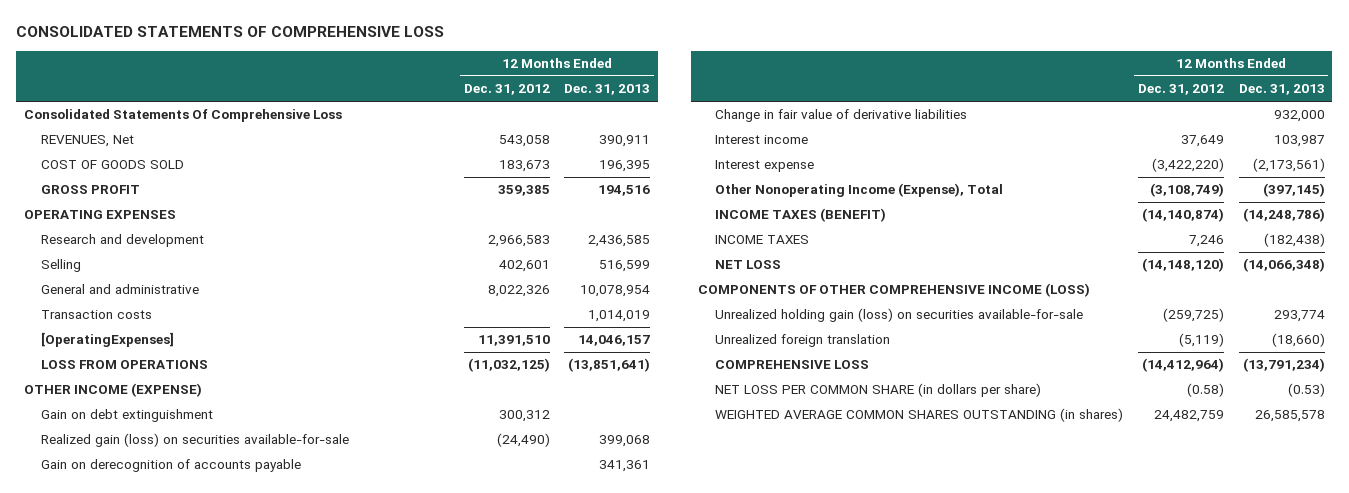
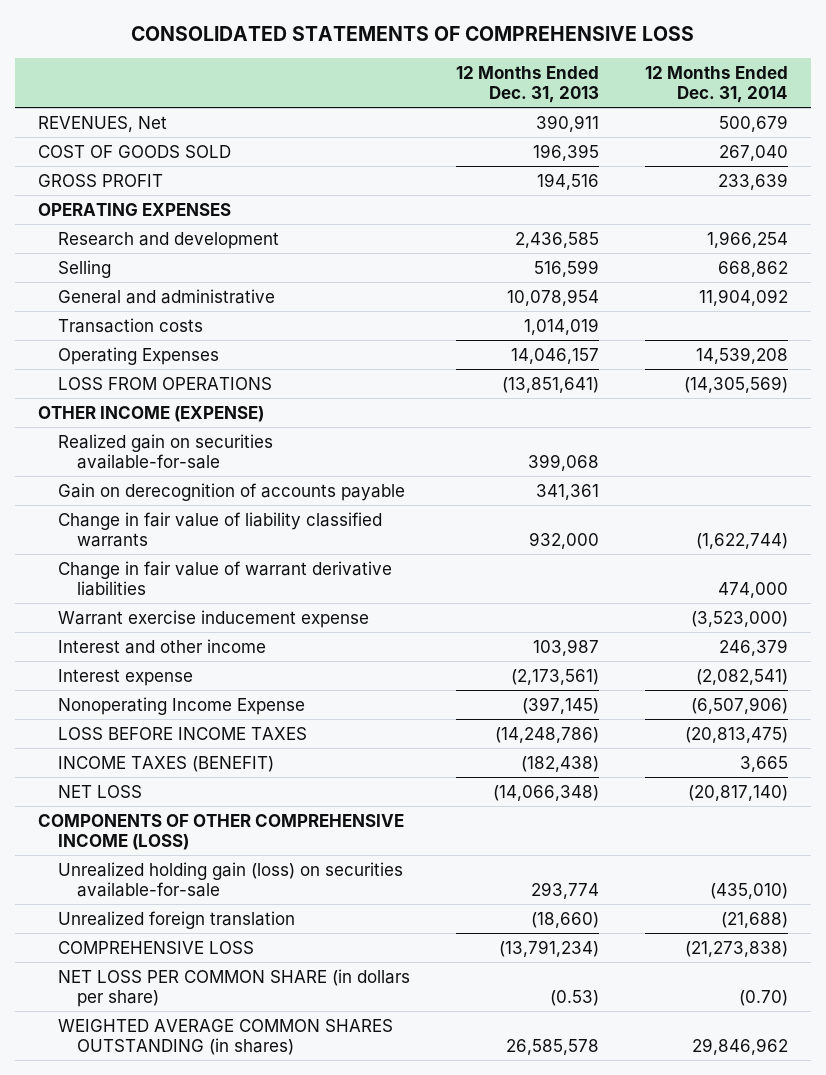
- | 12 Months Ended Dec. 31, 2012 | 12 Months Ended Dec. 31, 2013
+ | 12 Months Ended Dec. 31, 2013 | 12 Months Ended Dec. 31, 2014
- Consolidated Statements Of Comprehensive Loss
- [OperatingExpenses] | 11,391,510 | 14,046,157
+ Operating Expenses | 14,046,157 | 14,539,208
- Gain on debt extinguishment | 300,312 |
- Realized gain (loss) on securities available-for-sale | (24,490) | 399,068
+ Realized gain on securities available-for-sale | 399,068 |
- Change in fair value of derivative liabilities | | 932,000
- Interest income | 37,649 | 103,987
+ Change in fair value of liability classified warrants | 932,000 | (1,622,744)
+ Change in fair value of warrant derivative liabilities | | 474,000
+ Warrant exercise inducement expense | | (3,523,000)
+ Interest and other income | 103,987 | 246,379
- Other Nonoperating Income (Expense), Total | (3,108,749) | (397,145)
- INCOME TAXES (BENEFIT) | (14,140,874) | (14,248,786)
- INCOME TAXES | 7,246 | (182,438)
+ Nonoperating Income Expense | (397,145) | (6,507,906)
+ LOSS BEFORE INCOME TAXES | (14,248,786) | (20,813,475)
+ INCOME TAXES (BENEFIT) | (182,438) | 3,665

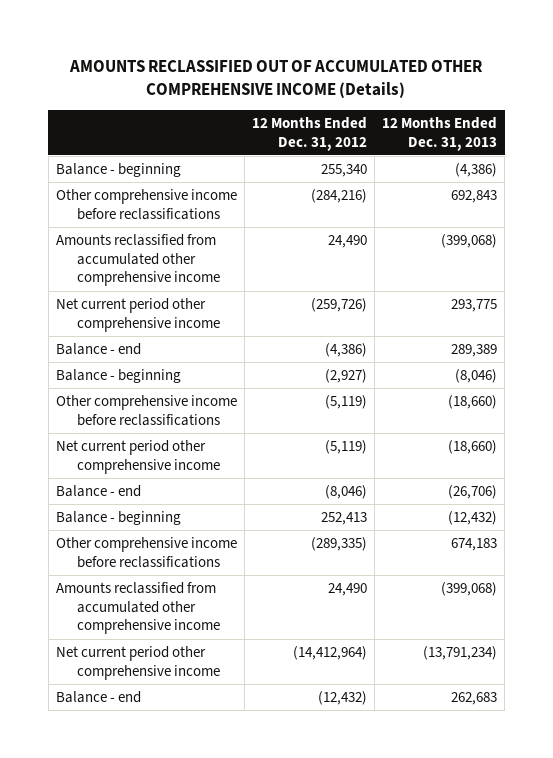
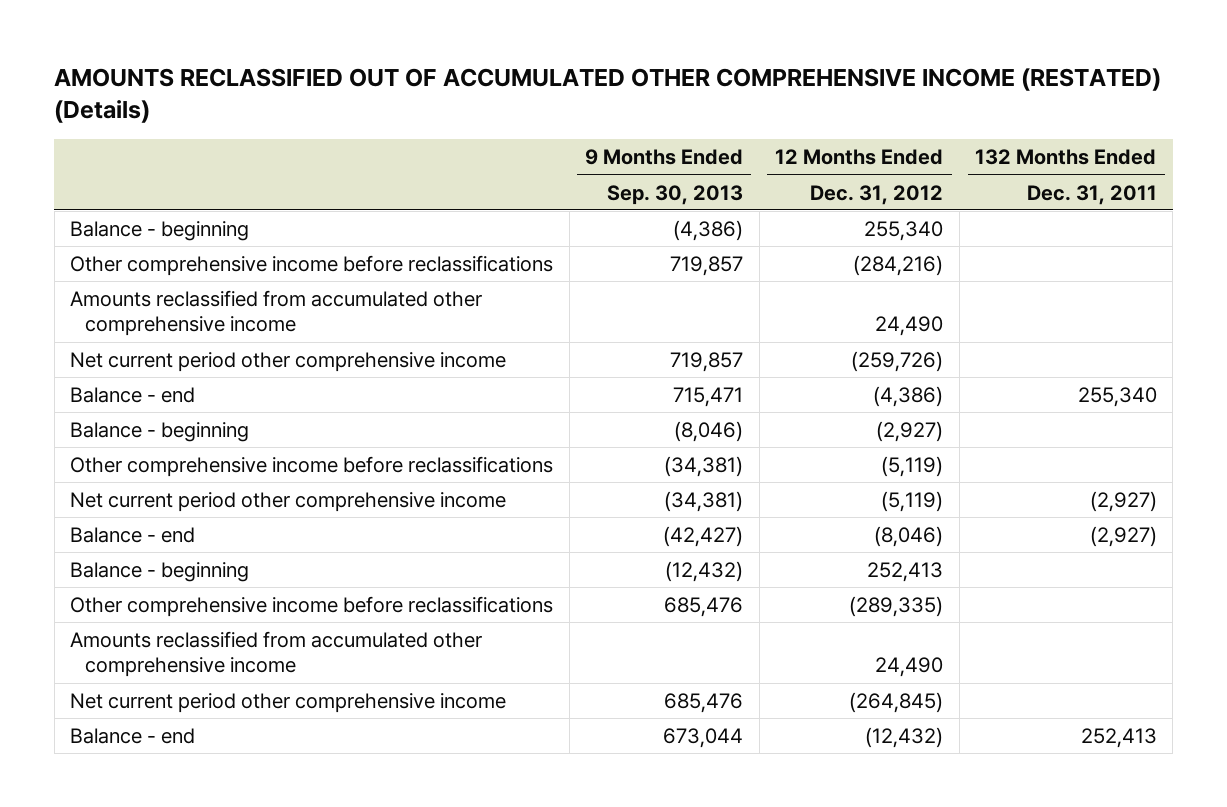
- AMOUNTS RECLASSIFIED OUT OF ACCUMULATED OTHER COMPREHENSIVE INCOME (Details)
+ AMOUNTS RECLASSIFIED OUT OF ACCUMULATED OTHER COMPREHENSIVE INCOME (RESTATED) (Details)
- | 12 Months Ended Dec. 31, 2012 | 12 Months Ended Dec. 31, 2013
+ | 9 Months Ended Sep. 30, 2013 | 12 Months Ended Dec. 31, 2012 | 132 Months Ended Dec. 31, 2011
- Net current period other comprehensive income | (14,412,964) | (13,791,234)
+ Net current period other comprehensive income | 685,476 | (264,845) |

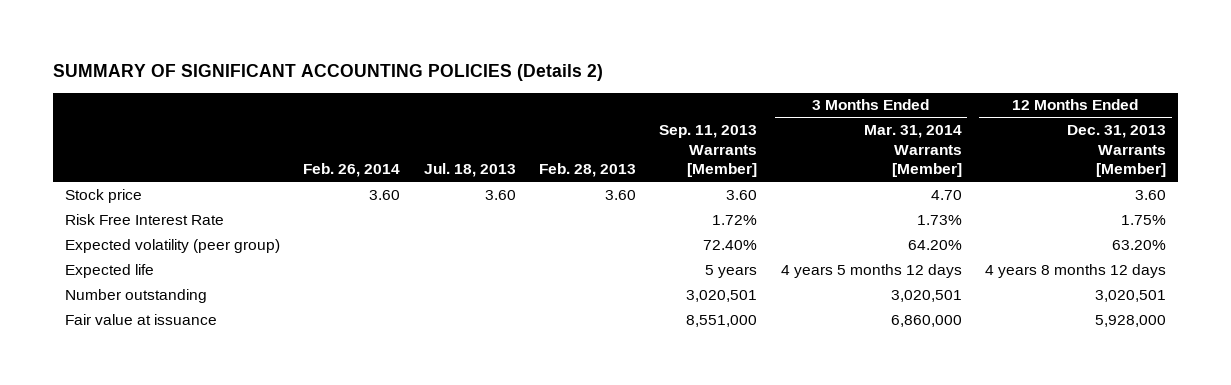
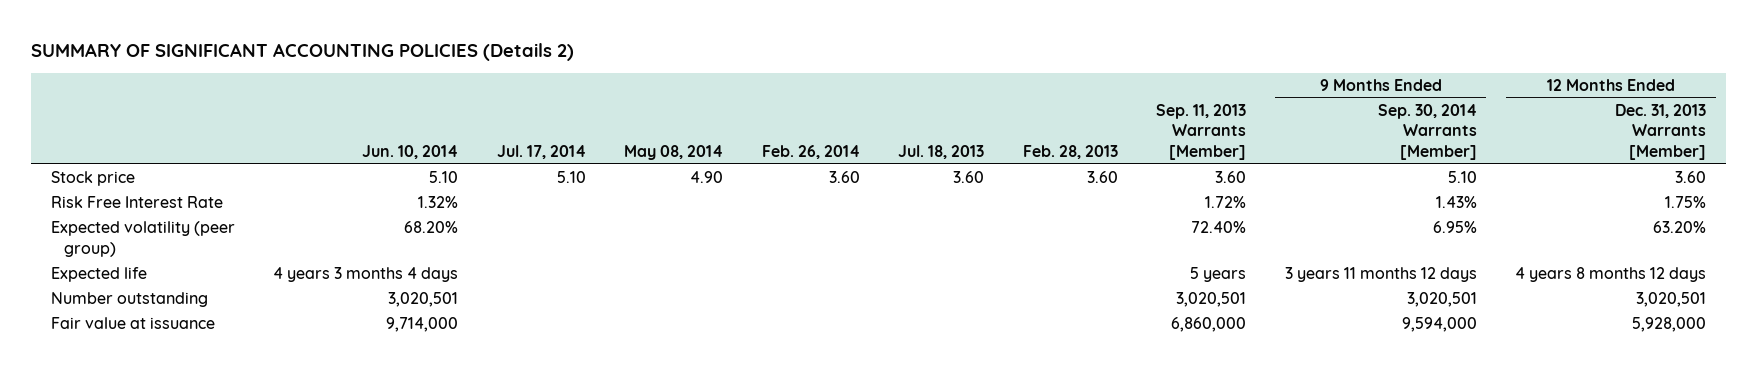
- | Feb. 26, 2014 | Jul. 18, 2013 | Feb. 28, 2013 | Sep. 11, 2013 Warrants [Member] | 3 Months Ended Mar. 31, 2014 Warrants [Member] | 12 Months Ended Dec. 31, 2013 Warrants [Member]
+ | Jun. 10, 2014 | Jul. 17, 2014 | May 08, 2014 | Feb. 26, 2014 | Jul. 18, 2013 | Feb. 28, 2013 | Sep. 11, 2013 Warrants [Member] | 9 Months Ended Sep. 30, 2014 Warrants [Member] | 12 Months Ended Dec. 31, 2013 Warrants [Member]
- Fair value at issuance | | | | 8,551,000 | 6,860,000 | 5,928,000
+ Fair value at issuance | 9,714,000 | | | | | | 6,860,000 | 9,594,000 | 5,928,000

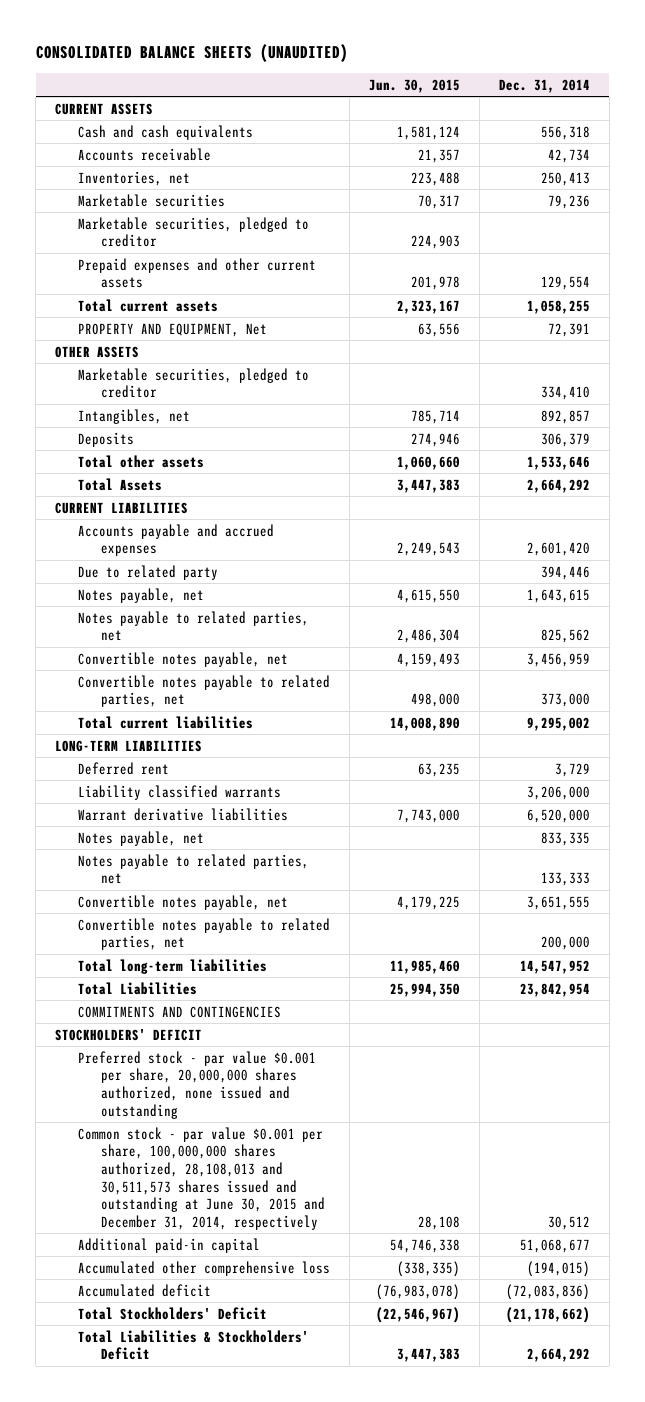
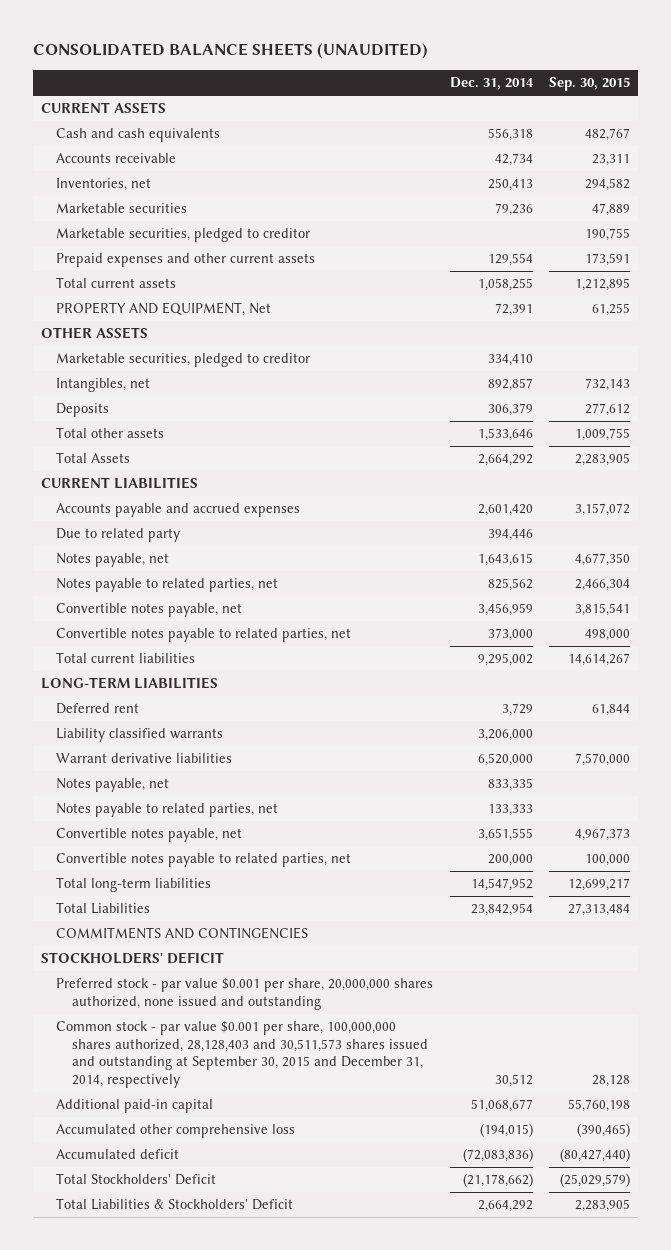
- | Jun. 30, 2015 | Dec. 31, 2014
+ | Dec. 31, 2014 | Sep. 30, 2015
- Common stock - par value $0.001 per share, 100,000,000 shares authorized, 28,108,013 and 30,511,573 shares issued and outstanding at June 30, 2015 and December 31, 2014, respectively | 28,108 | 30,512
+ Common stock - par value $0.001 per share, 100,000,000 shares authorized, 28,128,403 and 30,511,573 shares issued and outstanding at September 30, 2015 and December 31, 2014, respectively | 30,512 | 28,128

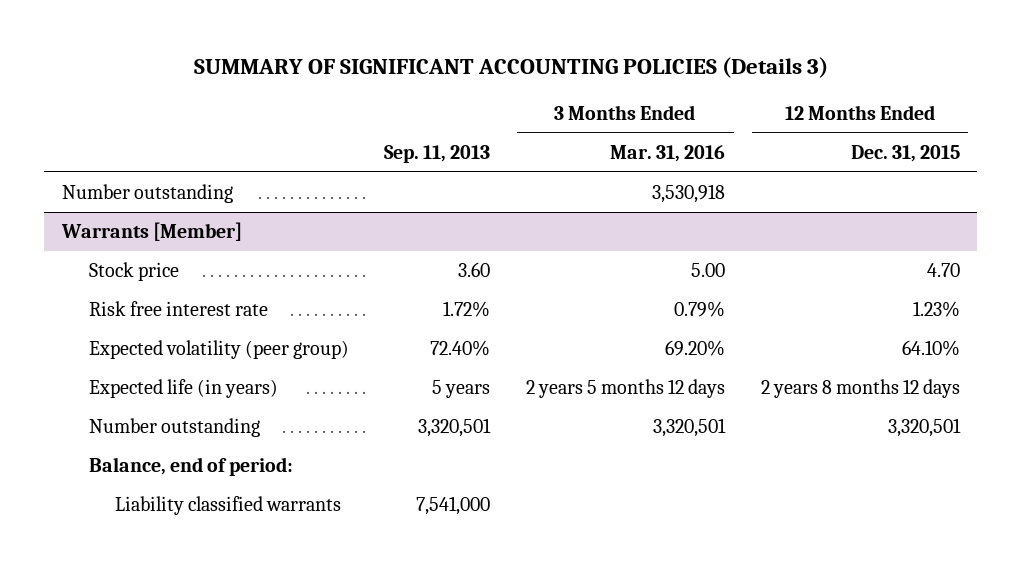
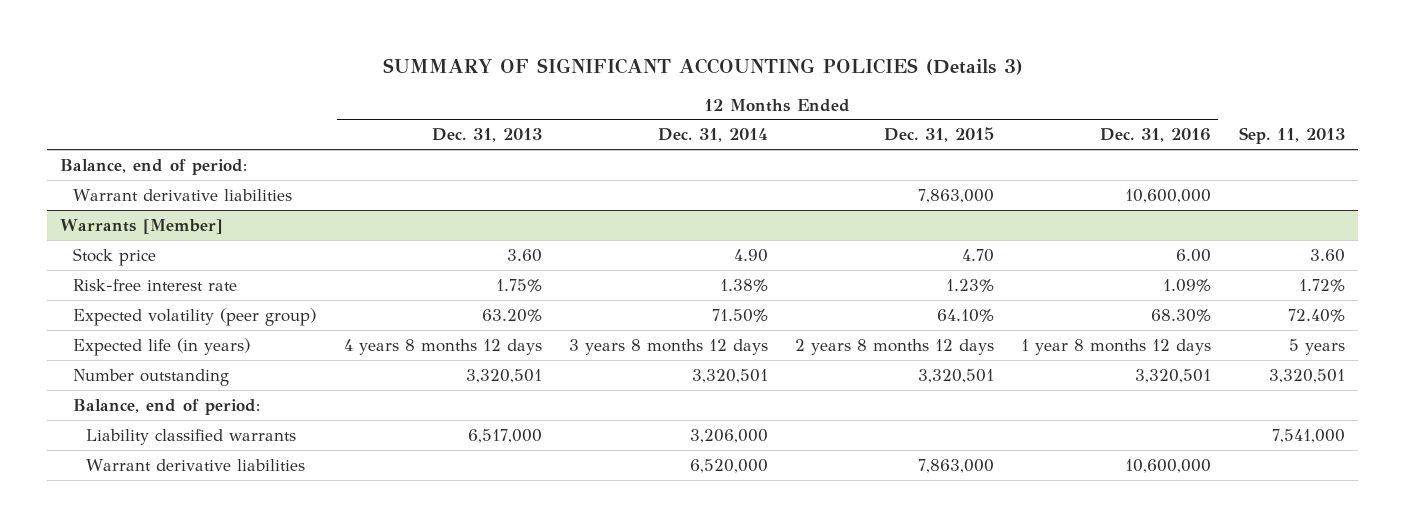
- | Sep. 11, 2013 | 3 Months Ended Mar. 31, 2016 | 12 Months Ended Dec. 31, 2015
+ | 12 Months Ended Dec. 31, 2013 | 12 Months Ended Dec. 31, 2014 | 12 Months Ended Dec. 31, 2015 | 12 Months Ended Dec. 31, 2016 | Sep. 11, 2013
- Number outstanding | | 3,530,918 |
+ Balance, end of period:
+ Warrant derivative liabilities | | | 7,863,000 | 10,600,000 |
@ Warrants [Member]
- Risk free interest rate | 1.72% | 0.79% | 1.23%
+ Risk-free interest rate | 1.75% | 1.38% | 1.23% | 1.09% | 1.72%
+ Warrant derivative liabilities | | 6,520,000 | 7,863,000 | 10,600,000 |

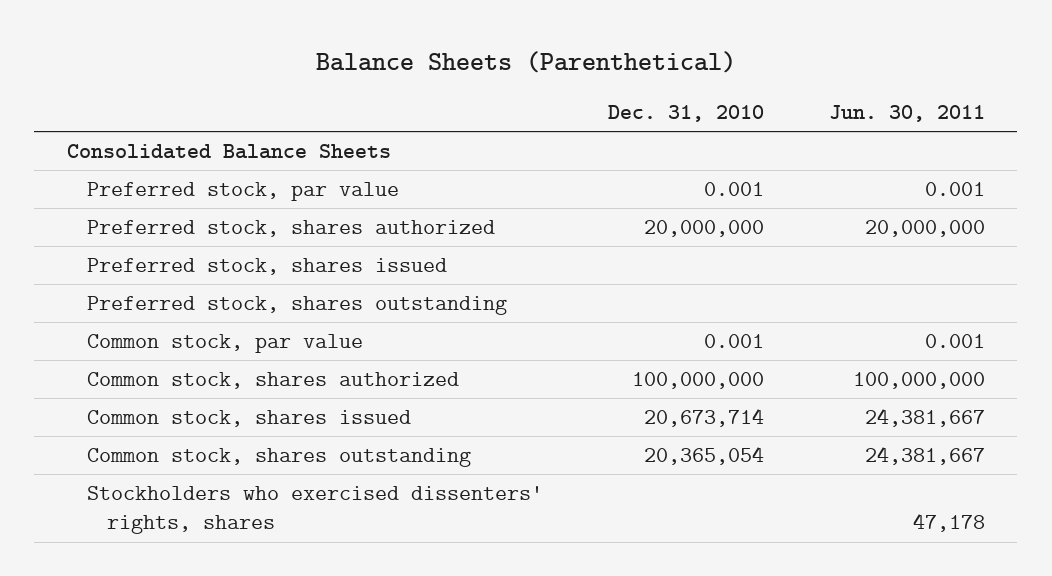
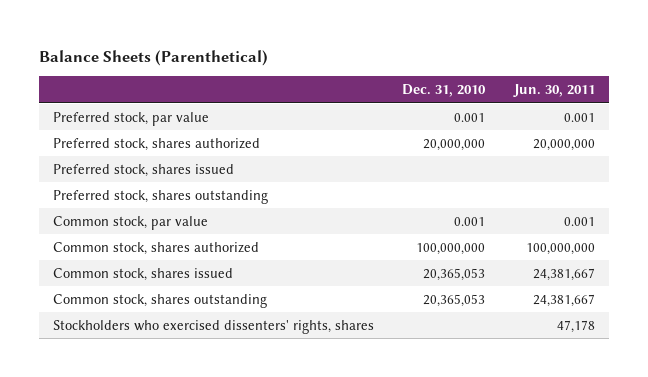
- Consolidated Balance Sheets
- Common stock, shares issued | 20,673,714 | 24,381,667
- Common stock, shares outstanding | 20,365,054 | 24,381,667
+ Common stock, shares issued | 20,365,053 | 24,381,667
+ Common stock, shares outstanding | 20,365,053 | 24,381,667

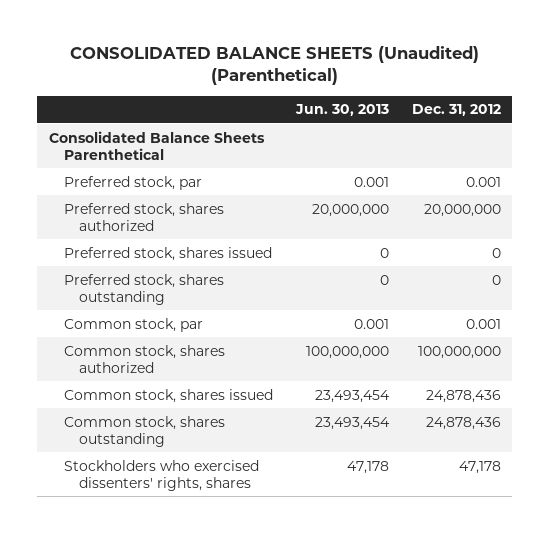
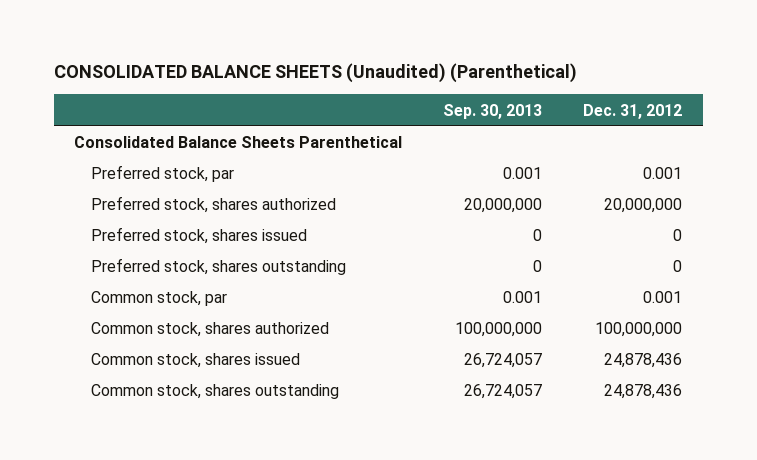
- | Jun. 30, 2013 | Dec. 31, 2012
+ | Sep. 30, 2013 | Dec. 31, 2012
- Stockholders who exercised dissenters' rights, shares | 47,178 | 47,178

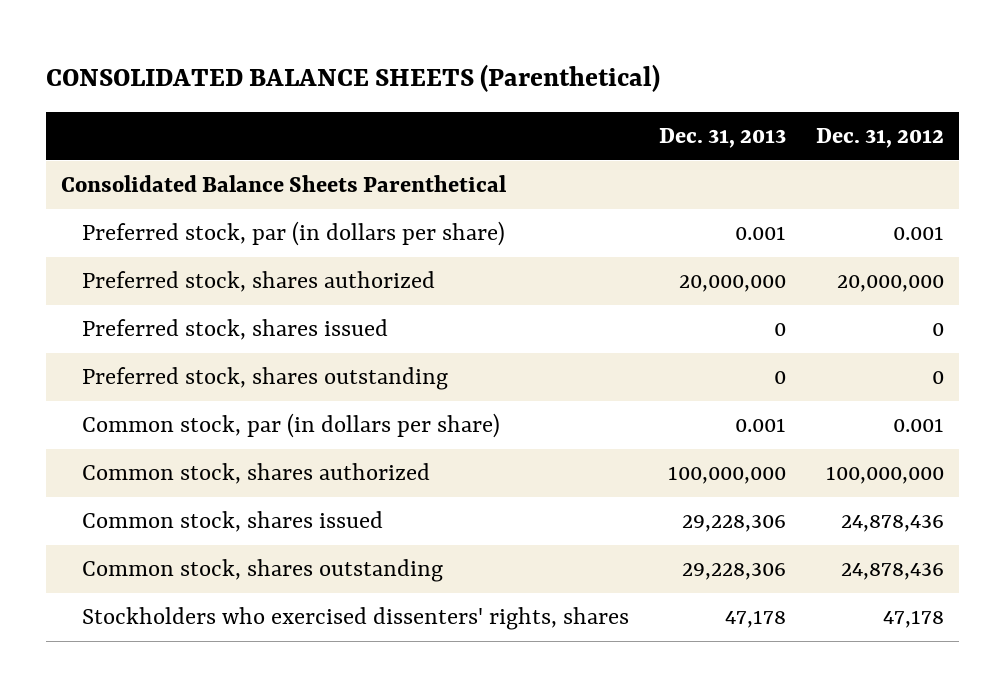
- CONSOLIDATED BALANCE SHEETS (Unaudited) (Parenthetical)
+ CONSOLIDATED BALANCE SHEETS (Parenthetical)
- | Sep. 30, 2013 | Dec. 31, 2012
+ | Dec. 31, 2013 | Dec. 31, 2012
- Preferred stock, par | 0.001 | 0.001
+ Preferred stock, par (in dollars per share) | 0.001 | 0.001
- Common stock, par | 0.001 | 0.001
+ Common stock, par (in dollars per share) | 0.001 | 0.001
+ Stockholders who exercised dissenters' rights, shares | 47,178 | 47,178

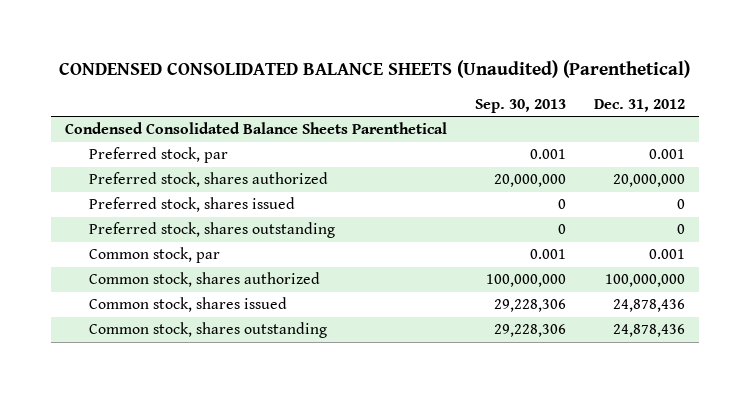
- CONSOLIDATED BALANCE SHEETS (Parenthetical)
+ CONDENSED CONSOLIDATED BALANCE SHEETS (Unaudited) (Parenthetical)
- | Dec. 31, 2013 | Dec. 31, 2012
+ | Sep. 30, 2013 | Dec. 31, 2012
- Consolidated Balance Sheets Parenthetical
- Preferred stock, par (in dollars per share) | 0.001 | 0.001
+ Condensed Consolidated Balance Sheets Parenthetical
+ Preferred stock, par | 0.001 | 0.001
- Common stock, par (in dollars per share) | 0.001 | 0.001
+ Common stock, par | 0.001 | 0.001
- Stockholders who exercised dissenters' rights, shares | 47,178 | 47,178

